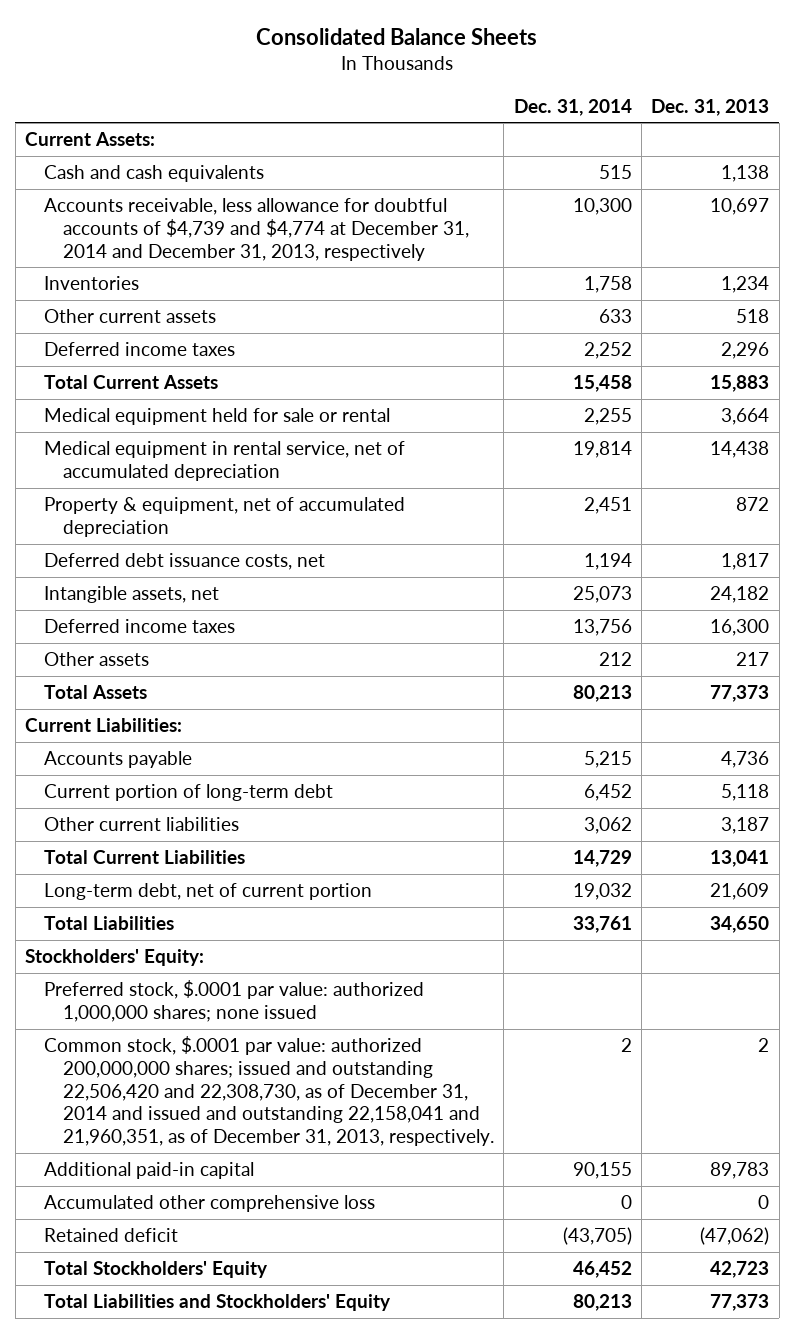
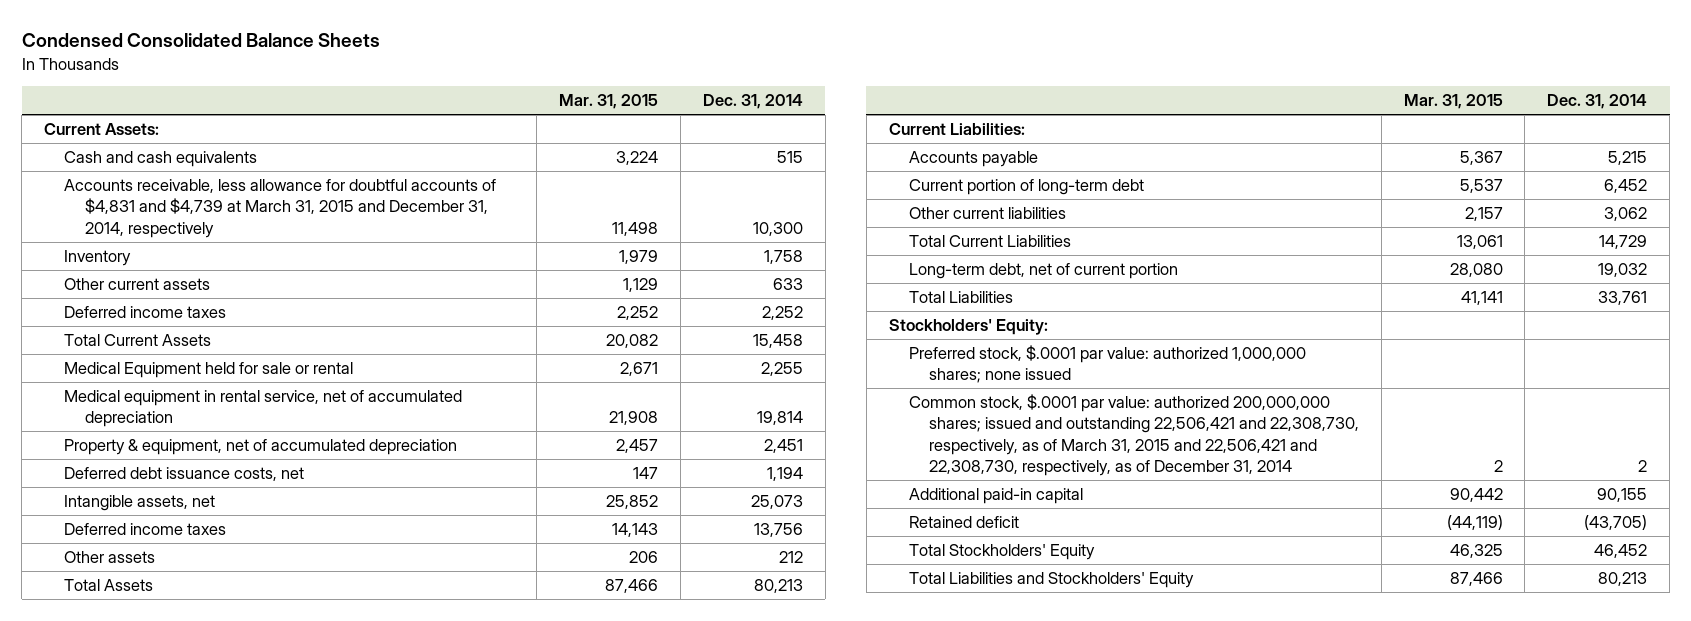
- Consolidated Balance Sheets
+ Condensed Consolidated Balance Sheets
- | Dec. 31, 2014 | Dec. 31, 2013
+ | Mar. 31, 2015 | Dec. 31, 2014
- Accounts receivable, less allowance for doubtful accounts of $4,739 and $4,774 at December 31, 2014 and December 31, 2013, respectively | 10,300 | 10,697
- Inventories | 1,758 | 1,234
+ Accounts receivable, less allowance for doubtful accounts of $4,831 and $4,739 at March 31, 2015 and December 31, 2014, respectively | 11,498 | 10,300
+ Inventory | 1,979 | 1,758
- Medical equipment held for sale or rental | 2,255 | 3,664
+ Medical Equipment held for sale or rental | 2,671 | 2,255
- Common stock, $.0001 par value: authorized 200,000,000 shares; issued and outstanding 22,506,420 and 22,308,730, as of December 31, 2014 and issued and outstanding 22,158,041 and 21,960,351, as of December 31, 2013, respectively. | 2 | 2
+ Common stock, $.0001 par value: authorized 200,000,000 shares; issued and outstanding 22,506,421 and 22,308,730, respectively, as of March 31, 2015 and 22,506,421 and 22,308,730, respectively, as of December 31, 2014 | 2 | 2
- Accumulated other comprehensive loss | 0 | 0

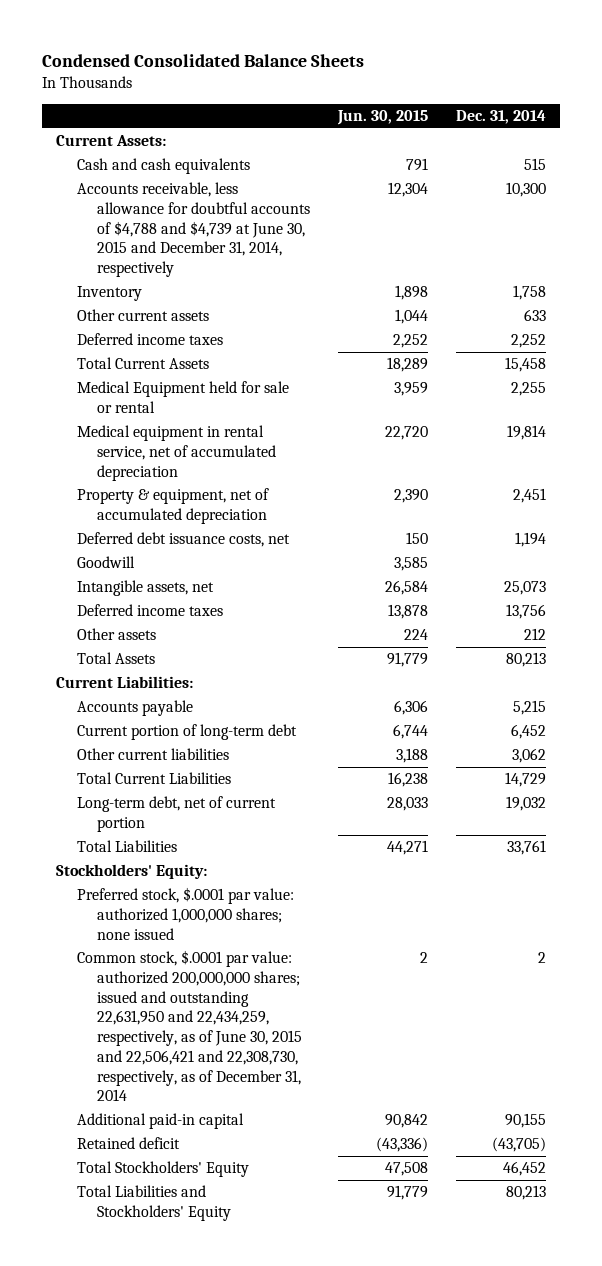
- | Mar. 31, 2015 | Dec. 31, 2014
+ | Jun. 30, 2015 | Dec. 31, 2014
- Accounts receivable, less allowance for doubtful accounts of $4,831 and $4,739 at March 31, 2015 and December 31, 2014, respectively | 11,498 | 10,300
+ Accounts receivable, less allowance for doubtful accounts of $4,788 and $4,739 at June 30, 2015 and December 31, 2014, respectively | 12,304 | 10,300
+ Goodwill | 3,585 |
- Common stock, $.0001 par value: authorized 200,000,000 shares; issued and outstanding 22,506,421 and 22,308,730, respectively, as of March 31, 2015 and 22,506,421 and 22,308,730, respectively, as of December 31, 2014 | 2 | 2
+ Common stock, $.0001 par value: authorized 200,000,000 shares; issued and outstanding 22,631,950 and 22,434,259, respectively, as of June 30, 2015 and 22,506,421 and 22,308,730, respectively, as of December 31, 2014 | 2 | 2

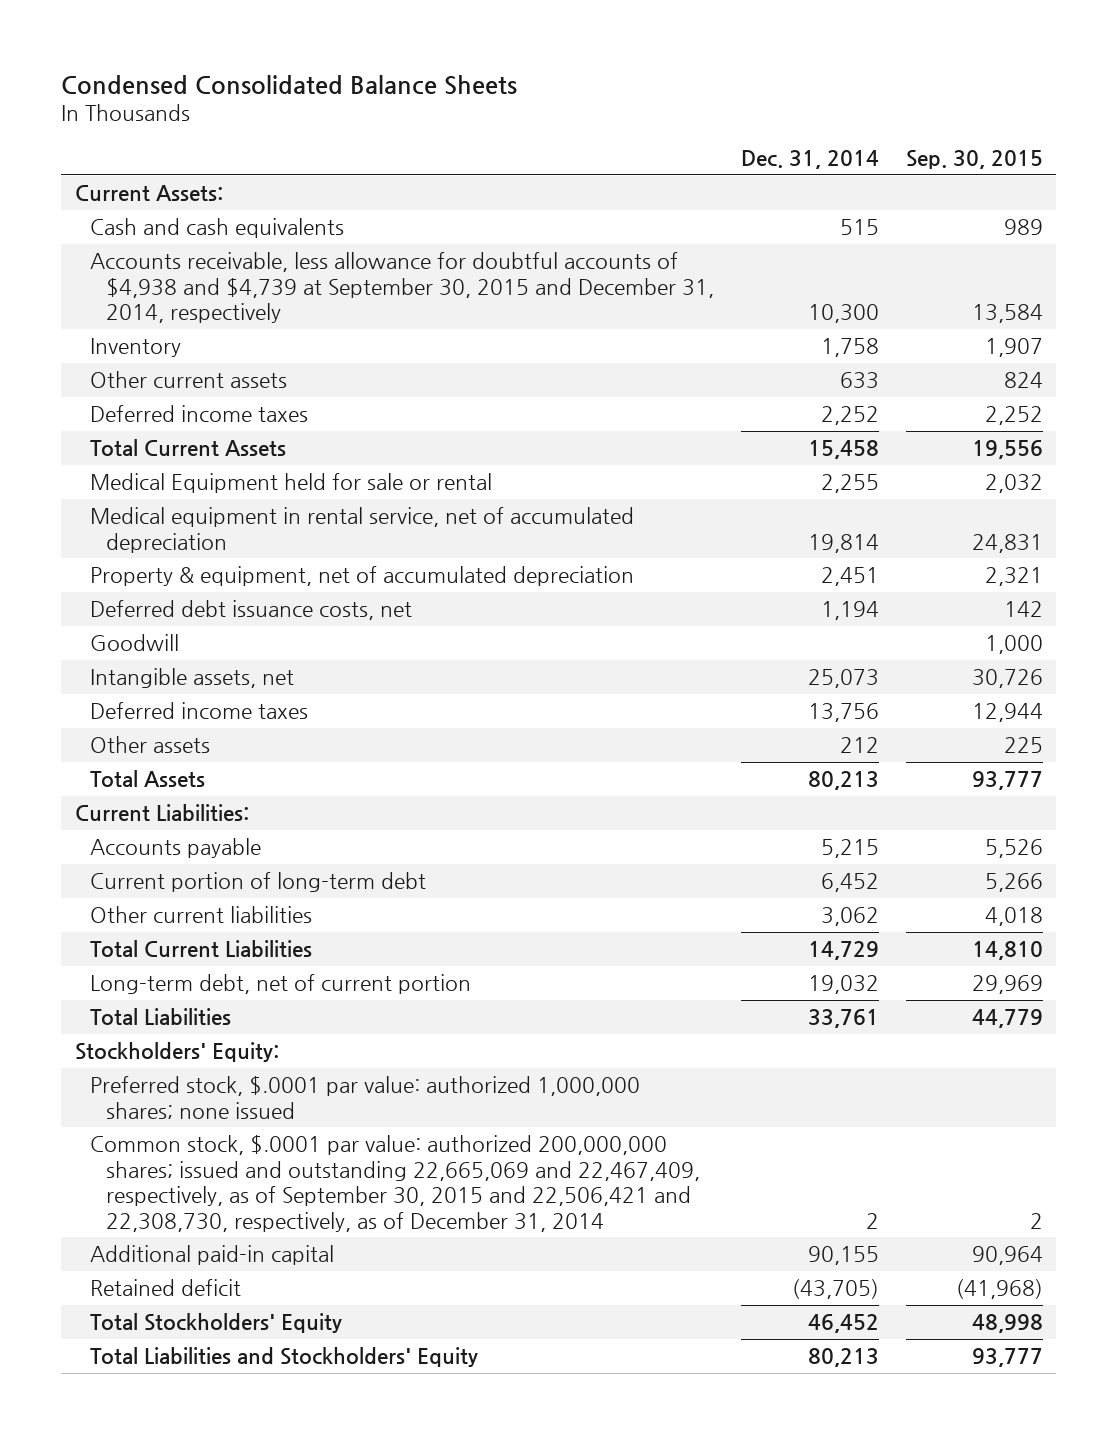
- | Jun. 30, 2015 | Dec. 31, 2014
+ | Dec. 31, 2014 | Sep. 30, 2015
- Accounts receivable, less allowance for doubtful accounts of $4,788 and $4,739 at June 30, 2015 and December 31, 2014, respectively | 12,304 | 10,300
+ Accounts receivable, less allowance for doubtful accounts of $4,938 and $4,739 at September 30, 2015 and December 31, 2014, respectively | 10,300 | 13,584
- Common stock, $.0001 par value: authorized 200,000,000 shares; issued and outstanding 22,631,950 and 22,434,259, respectively, as of June 30, 2015 and 22,506,421 and 22,308,730, respectively, as of December 31, 2014 | 2 | 2
+ Common stock, $.0001 par value: authorized 200,000,000 shares; issued and outstanding 22,665,069 and 22,467,409, respectively, as of September 30, 2015 and 22,506,421 and 22,308,730, respectively, as of December 31, 2014 | 2 | 2

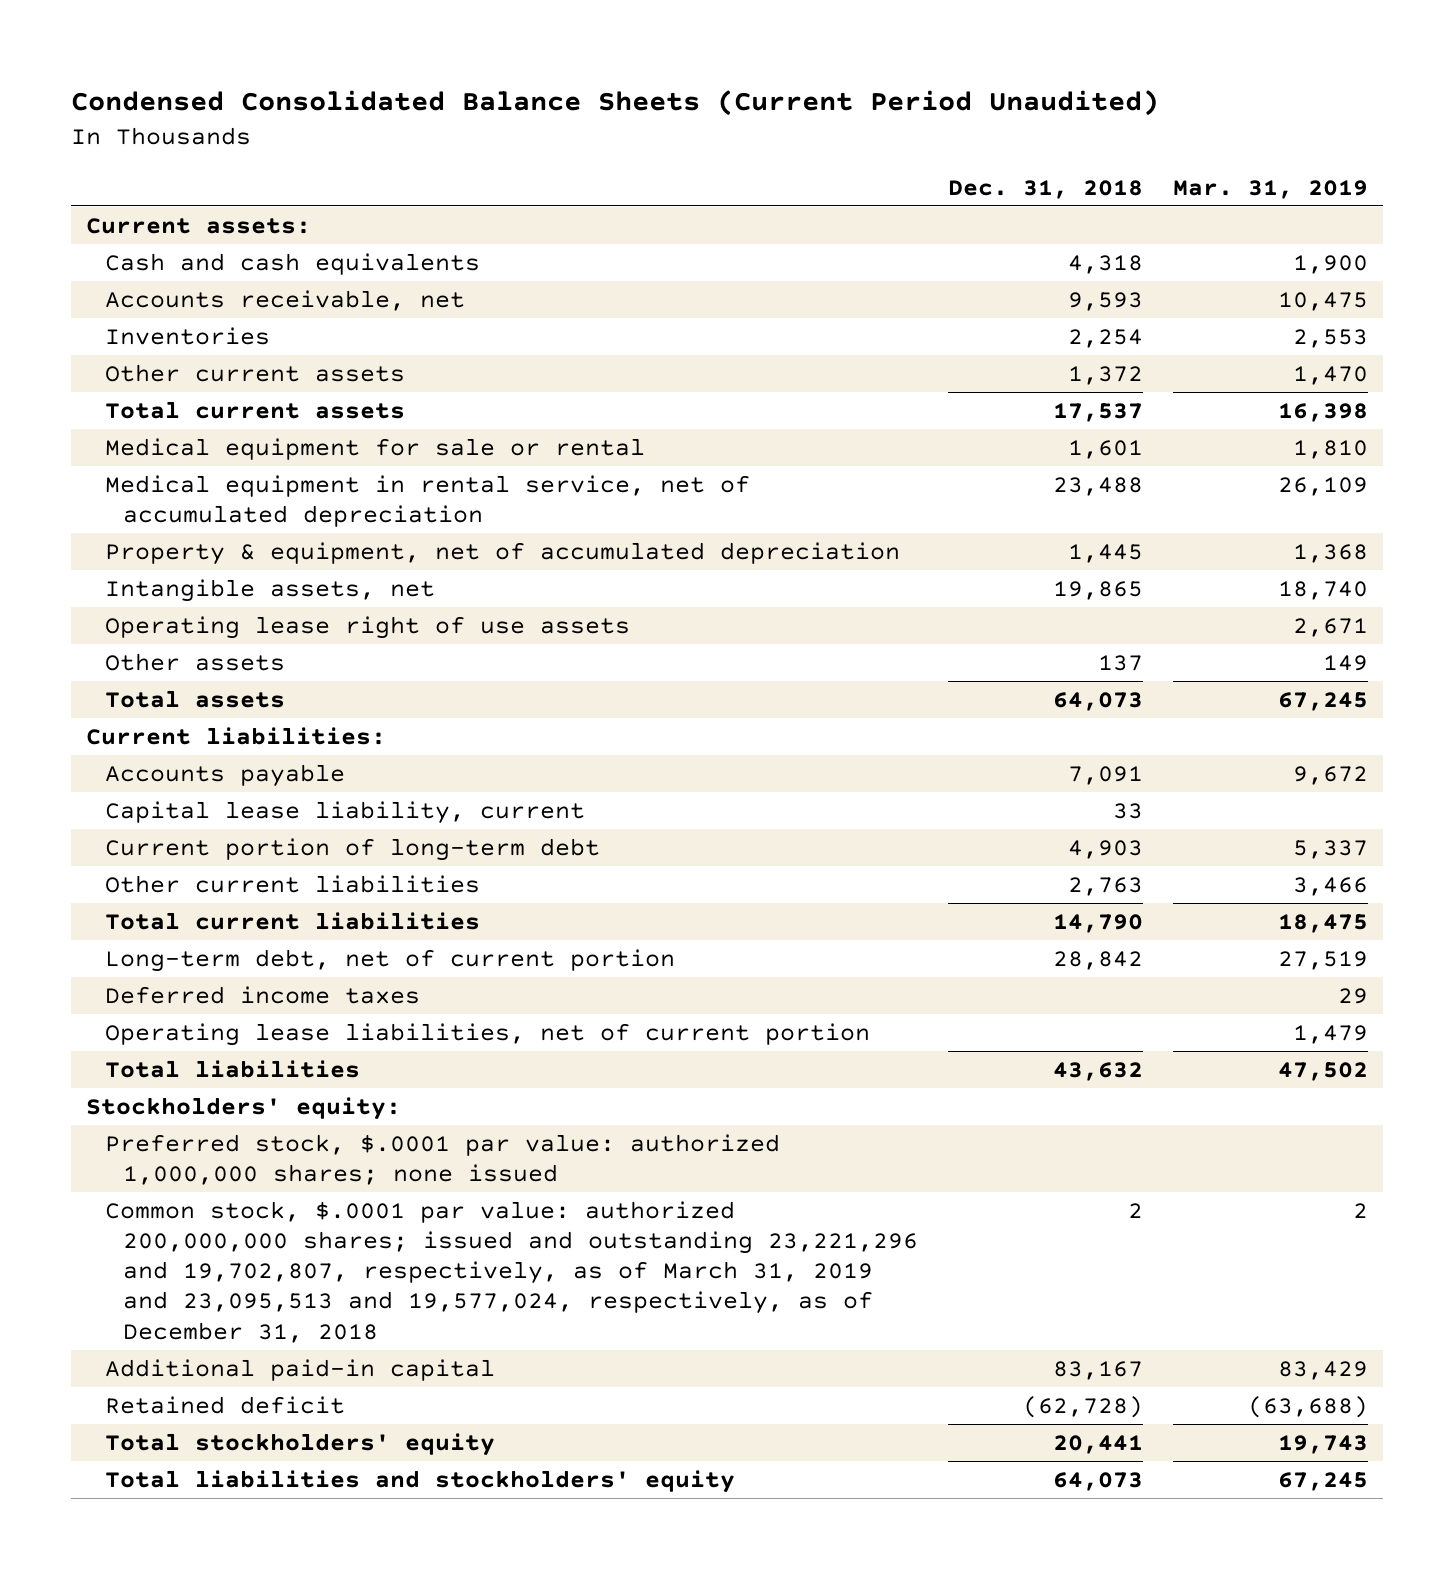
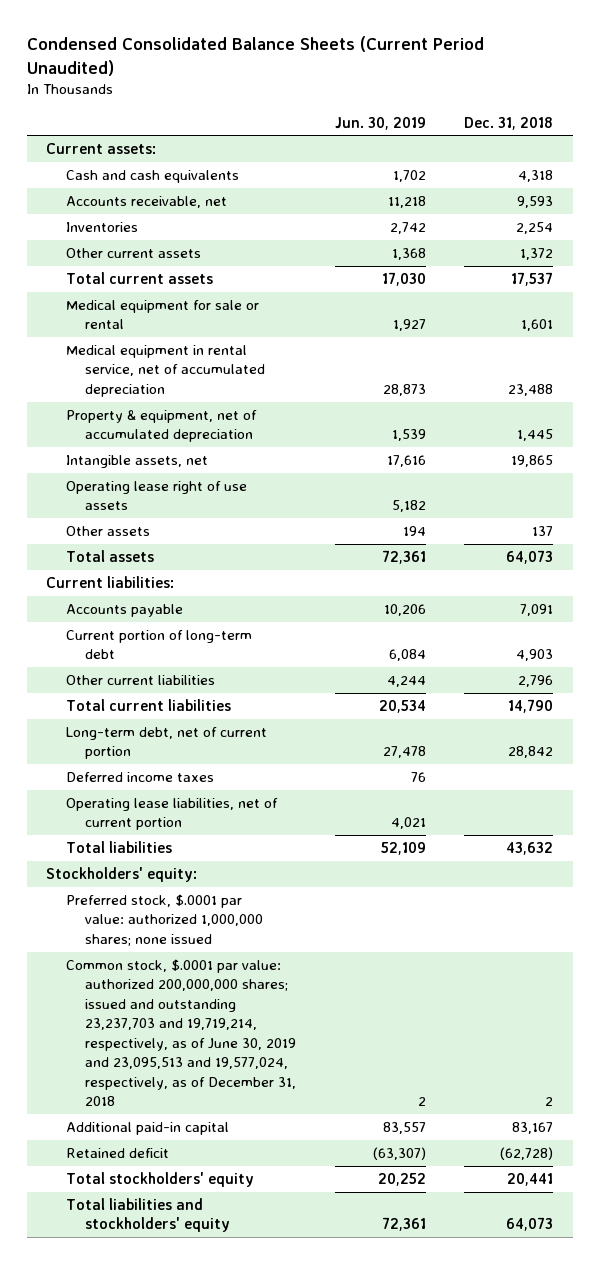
- | Dec. 31, 2018 | Mar. 31, 2019
+ | Jun. 30, 2019 | Dec. 31, 2018
- Capital lease liability, current | 33 |
- Other current liabilities | 2,763 | 3,466
+ Other current liabilities | 4,244 | 2,796
- Common stock, $.0001 par value: authorized 200,000,000 shares; issued and outstanding 23,221,296 and 19,702,807, respectively, as of March 31, 2019 and 23,095,513 and 19,577,024, respectively, as of December 31, 2018 | 2 | 2
+ Common stock, $.0001 par value: authorized 200,000,000 shares; issued and outstanding 23,237,703 and 19,719,214, respectively, as of June 30, 2019 and 23,095,513 and 19,577,024, respectively, as of December 31, 2018 | 2 | 2

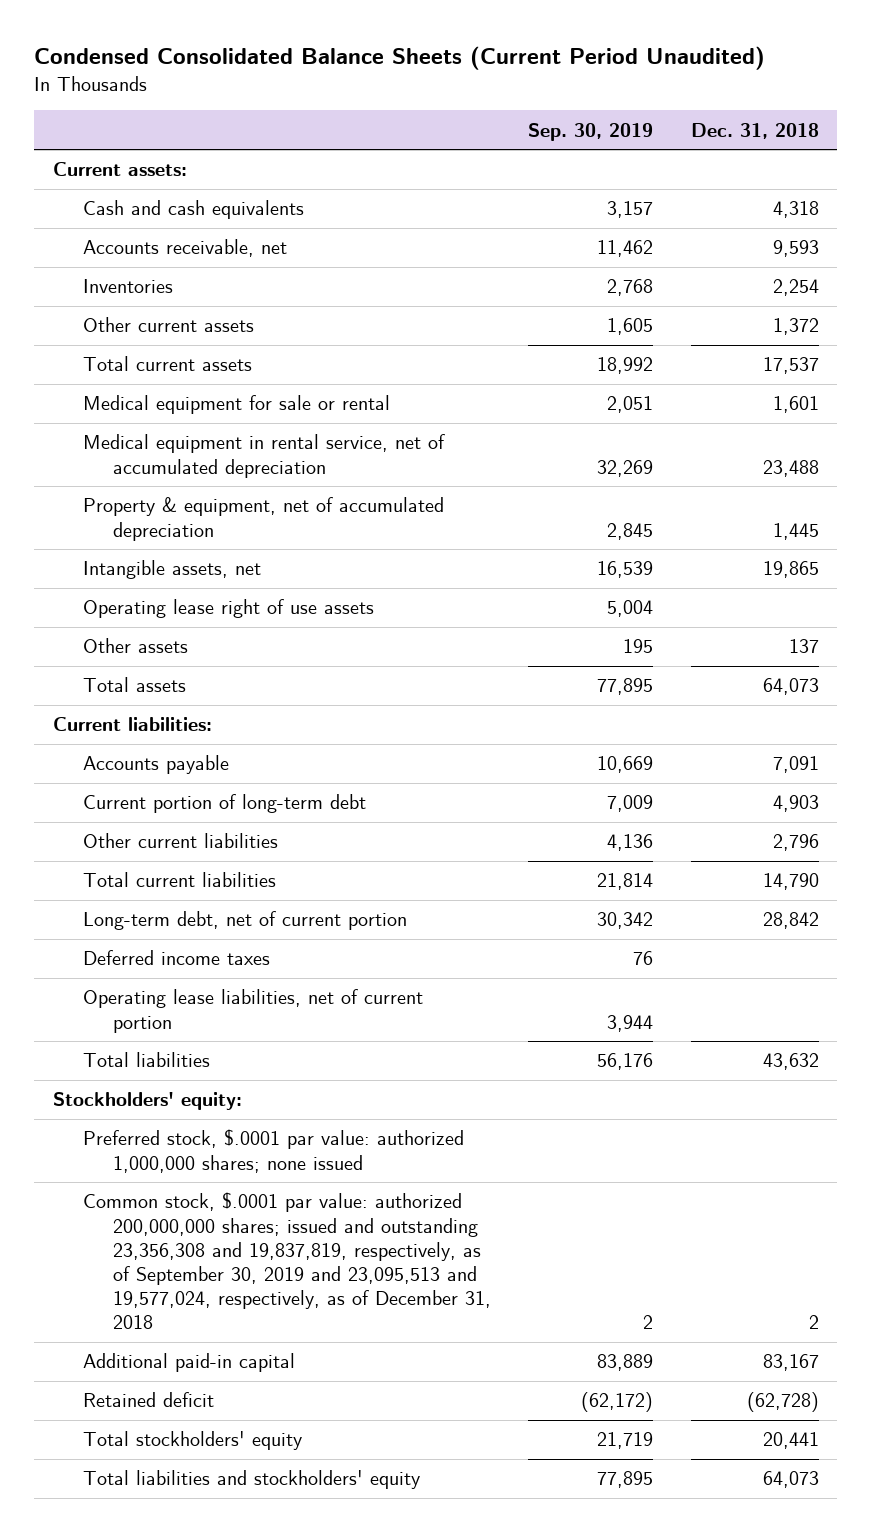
- | Jun. 30, 2019 | Dec. 31, 2018
+ | Sep. 30, 2019 | Dec. 31, 2018
- Common stock, $.0001 par value: authorized 200,000,000 shares; issued and outstanding 23,237,703 and 19,719,214, respectively, as of June 30, 2019 and 23,095,513 and 19,577,024, respectively, as of December 31, 2018 | 2 | 2
+ Common stock, $.0001 par value: authorized 200,000,000 shares; issued and outstanding 23,356,308 and 19,837,819, respectively, as of September 30, 2019 and 23,095,513 and 19,577,024, respectively, as of December 31, 2018 | 2 | 2

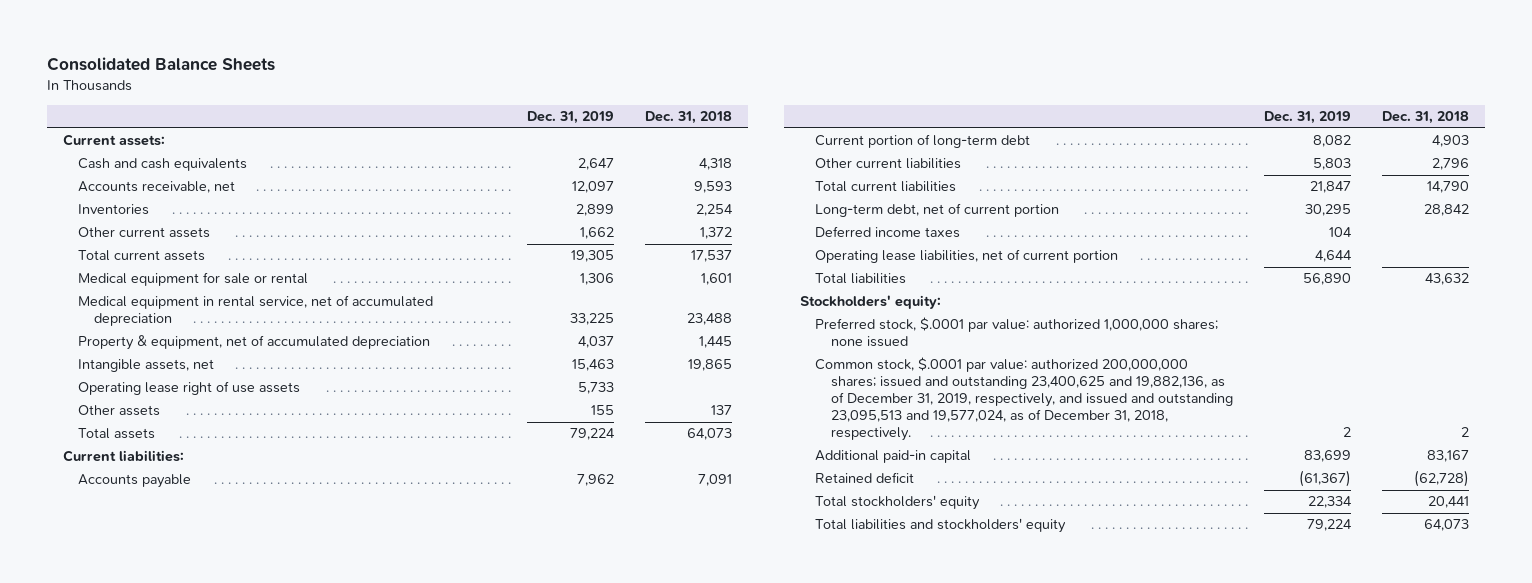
- Condensed Consolidated Balance Sheets (Current Period Unaudited)
+ Consolidated Balance Sheets
- | Sep. 30, 2019 | Dec. 31, 2018
+ | Dec. 31, 2019 | Dec. 31, 2018
- Common stock, $.0001 par value: authorized 200,000,000 shares; issued and outstanding 23,356,308 and 19,837,819, respectively, as of September 30, 2019 and 23,095,513 and 19,577,024, respectively, as of December 31, 2018 | 2 | 2
+ Common stock, $.0001 par value: authorized 200,000,000 shares; issued and outstanding 23,400,625 and 19,882,136, as of December 31, 2019, respectively, and issued and outstanding 23,095,513 and 19,577,024, as of December 31, 2018, respectively. | 2 | 2

